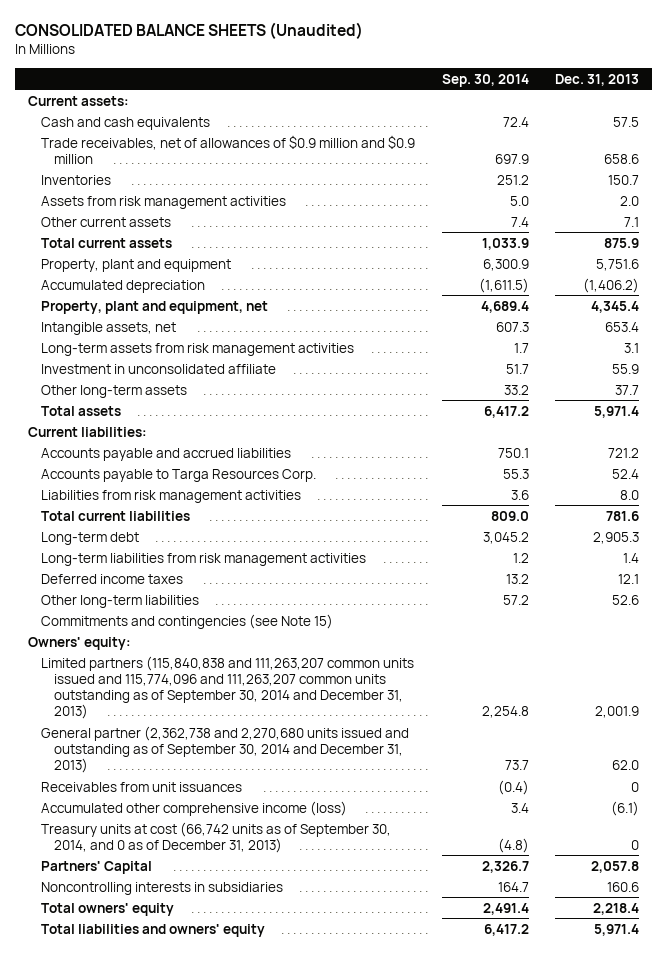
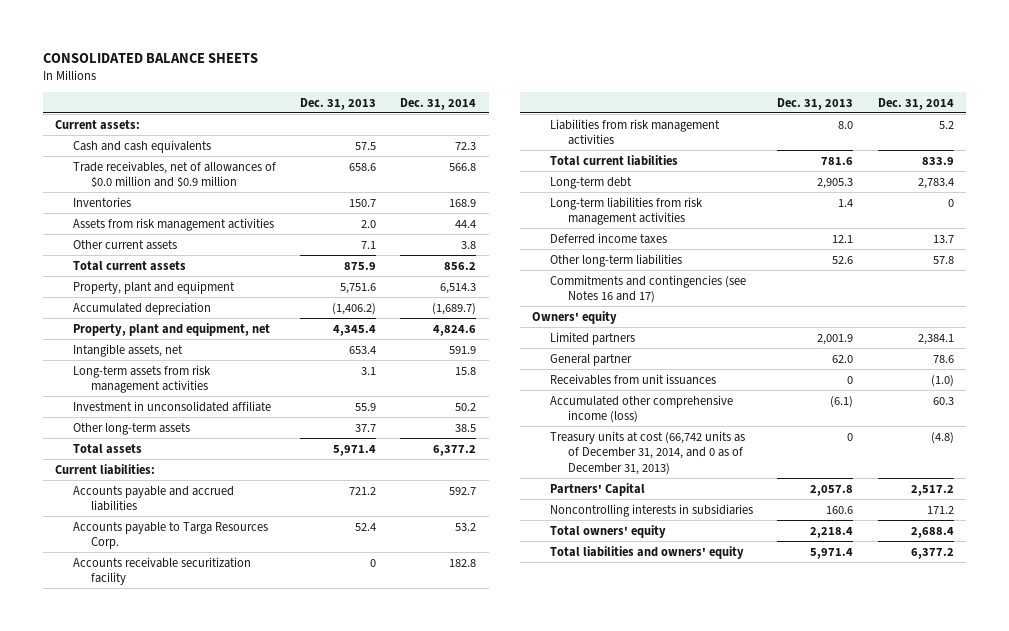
- CONSOLIDATED BALANCE SHEETS (Unaudited)
+ CONSOLIDATED BALANCE SHEETS
- | Sep. 30, 2014 | Dec. 31, 2013
+ | Dec. 31, 2013 | Dec. 31, 2014
- Trade receivables, net of allowances of $0.9 million and $0.9 million | 697.9 | 658.6
+ Trade receivables, net of allowances of $0.0 million and $0.9 million | 658.6 | 566.8
+ Accounts receivable securitization facility | 0 | 182.8
- Commitments and contingencies (see Note 15)
- Owners' equity:
- Limited partners (115,840,838 and 111,263,207 common units issued and 115,774,096 and 111,263,207 common units outstanding as of September 30, 2014 and December 31, 2013) | 2,254.8 | 2,001.9
- General partner (2,362,738 and 2,270,680 units issued and outstanding as of September 30, 2014 and December 31, 2013) | 73.7 | 62.0
+ Commitments and contingencies (see Notes 16 and 17)
+ Owners' equity
+ Limited partners | 2,001.9 | 2,384.1
+ General partner | 62.0 | 78.6
- Treasury units at cost (66,742 units as of September 30, 2014, and 0 as of December 31, 2013) | (4.8) | 0
+ Treasury units at cost (66,742 units as of December 31, 2014, and 0 as of December 31, 2013) | 0 | (4.8)

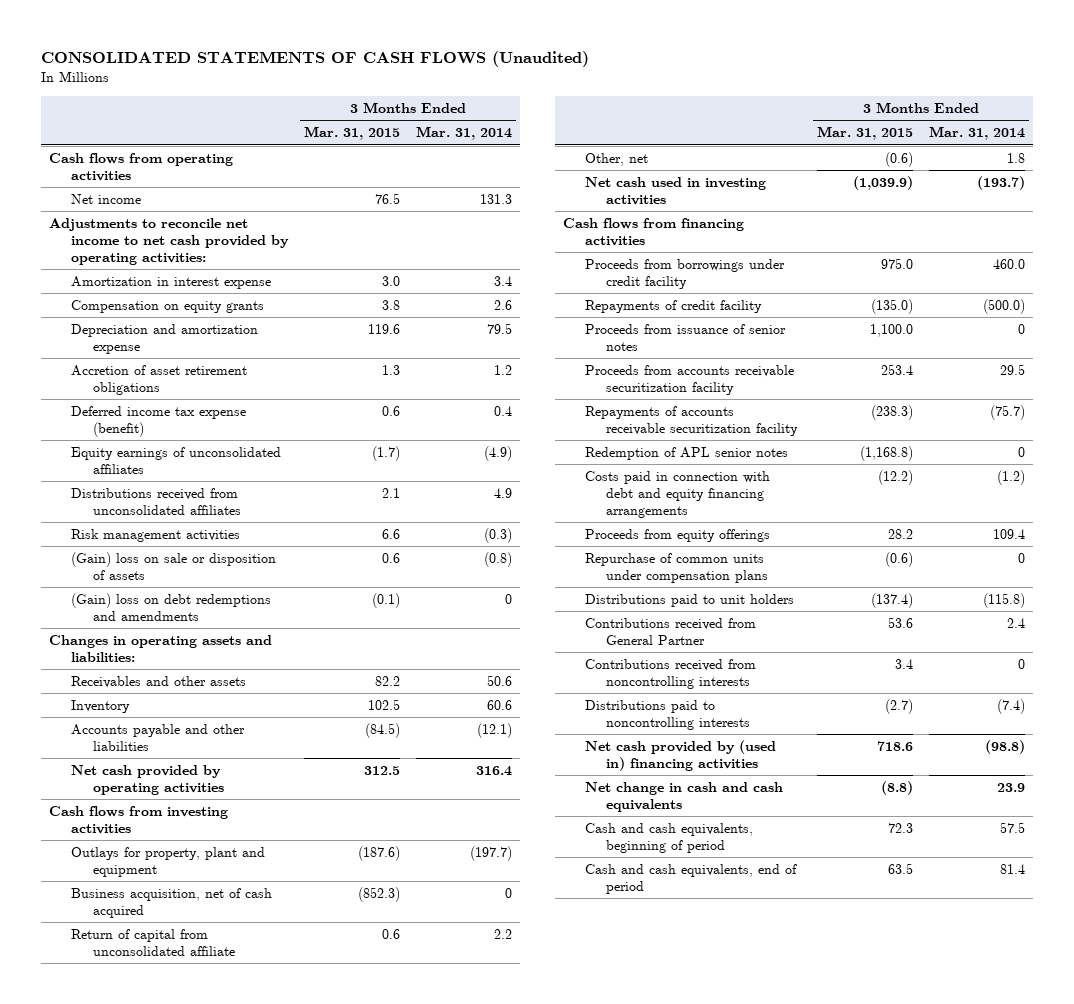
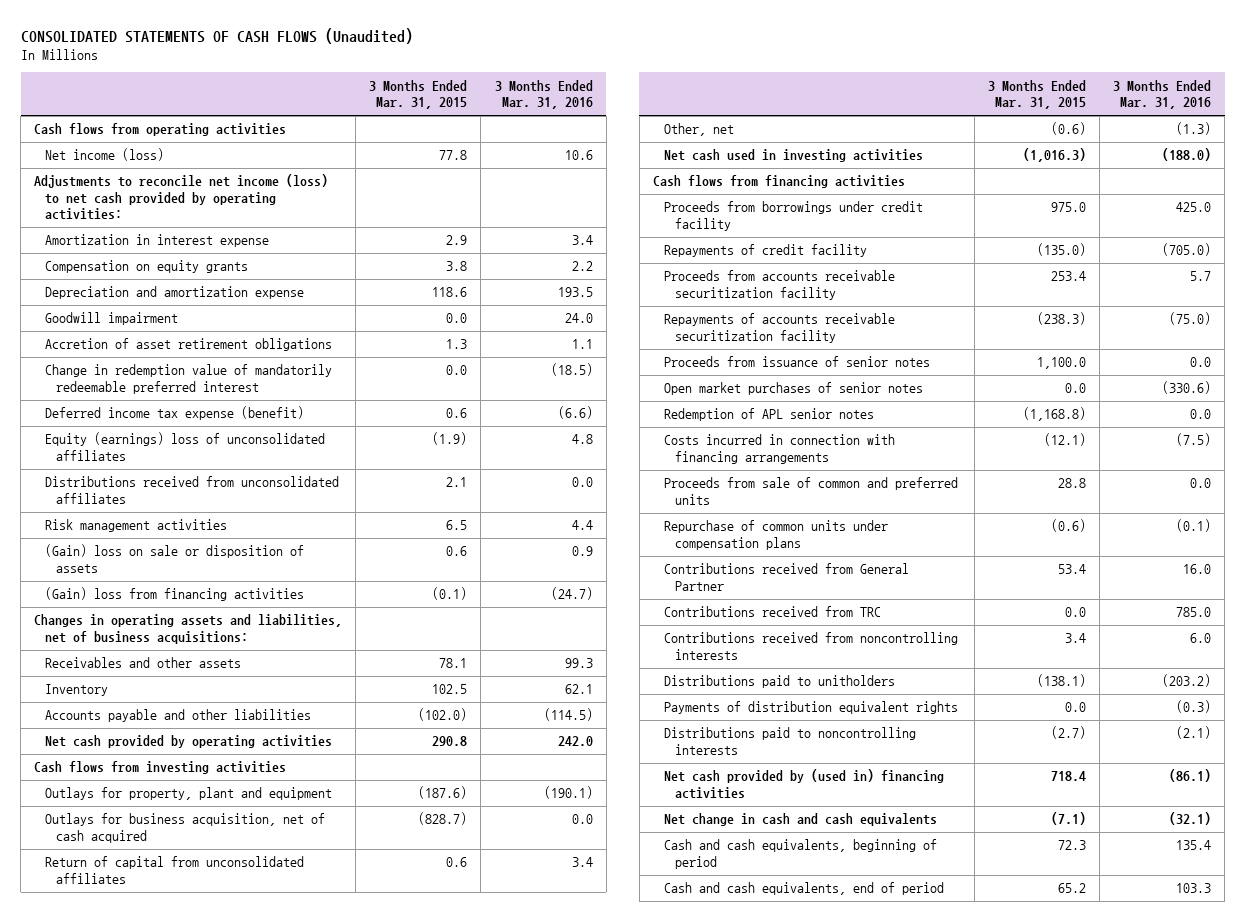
- | 3 Months Ended Mar. 31, 2015 | 3 Months Ended Mar. 31, 2014
+ | 3 Months Ended Mar. 31, 2015 | 3 Months Ended Mar. 31, 2016
- Net income | 76.5 | 131.3
- Adjustments to reconcile net income to net cash provided by operating activities:
- Amortization in interest expense | 3.0 | 3.4
+ Net income (loss) | 77.8 | 10.6
+ Adjustments to reconcile net income (loss) to net cash provided by operating activities:
+ Amortization in interest expense | 2.9 | 3.4
- Depreciation and amortization expense | 119.6 | 79.5
+ Depreciation and amortization expense | 118.6 | 193.5
+ Goodwill impairment | 0.0 | 24.0
+ Change in redemption value of mandatorily redeemable preferred interest | 0.0 | (18.5)
- Equity earnings of unconsolidated affiliates | (1.7) | (4.9)
+ Equity (earnings) loss of unconsolidated affiliates | (1.9) | 4.8
- Risk management activities | 6.6 | (0.3)
+ Risk management activities | 6.5 | 4.4
- (Gain) loss on debt redemptions and amendments | (0.1) | 0
- Changes in operating assets and liabilities:
- Receivables and other assets | 82.2 | 50.6
+ (Gain) loss from financing activities | (0.1) | (24.7)
+ Changes in operating assets and liabilities, net of business acquisitions:
+ Receivables and other assets | 78.1 | 99.3
- Accounts payable and other liabilities | (84.5) | (12.1)
- Net cash provided by operating activities | 312.5 | 316.4
+ Accounts payable and other liabilities | (102.0) | (114.5)
+ Net cash provided by operating activities | 290.8 | 242.0
- Business acquisition, net of cash acquired | (852.3) | 0
- Return of capital from unconsolidated affiliate | 0.6 | 2.2
+ Outlays for business acquisition, net of cash acquired | (828.7) | 0.0
+ Return of capital from unconsolidated affiliates | 0.6 | 3.4
- Net cash used in investing activities | (1,039.9) | (193.7)
+ Net cash used in investing activities | (1,016.3) | (188.0)
moved down: Proceeds from issuance of senior notes | 1,100.0 | 0.0
+ Open market purchases of senior notes | 0.0 | (330.6)
- Costs paid in connection with debt and equity financing arrangements | (12.2) | (1.2)
- Proceeds from equity offerings | 28.2 | 109.4
+ Costs incurred in connection with financing arrangements | (12.1) | (7.5)
+ Proceeds from sale of common and preferred units | 28.8 | 0.0
- Distributions paid to unit holders | (137.4) | (115.8)
- Contributions received from General Partner | 53.6 | 2.4
+ Contributions received from General Partner | 53.4 | 16.0
+ Contributions received from TRC | 0.0 | 785.0
+ Distributions paid to unitholders | (138.1) | (203.2)
+ Payments of distribution equivalent rights | 0.0 | (0.3)
- Net cash provided by (used in) financing activities | 718.6 | (98.8)
- Net change in cash and cash equivalents | (8.8) | 23.9
+ Net cash provided by (used in) financing activities | 718.4 | (86.1)
+ Net change in cash and cash equivalents | (7.1) | (32.1)
- Cash and cash equivalents, end of period | 63.5 | 81.4
+ Cash and cash equivalents, end of period | 65.2 | 103.3

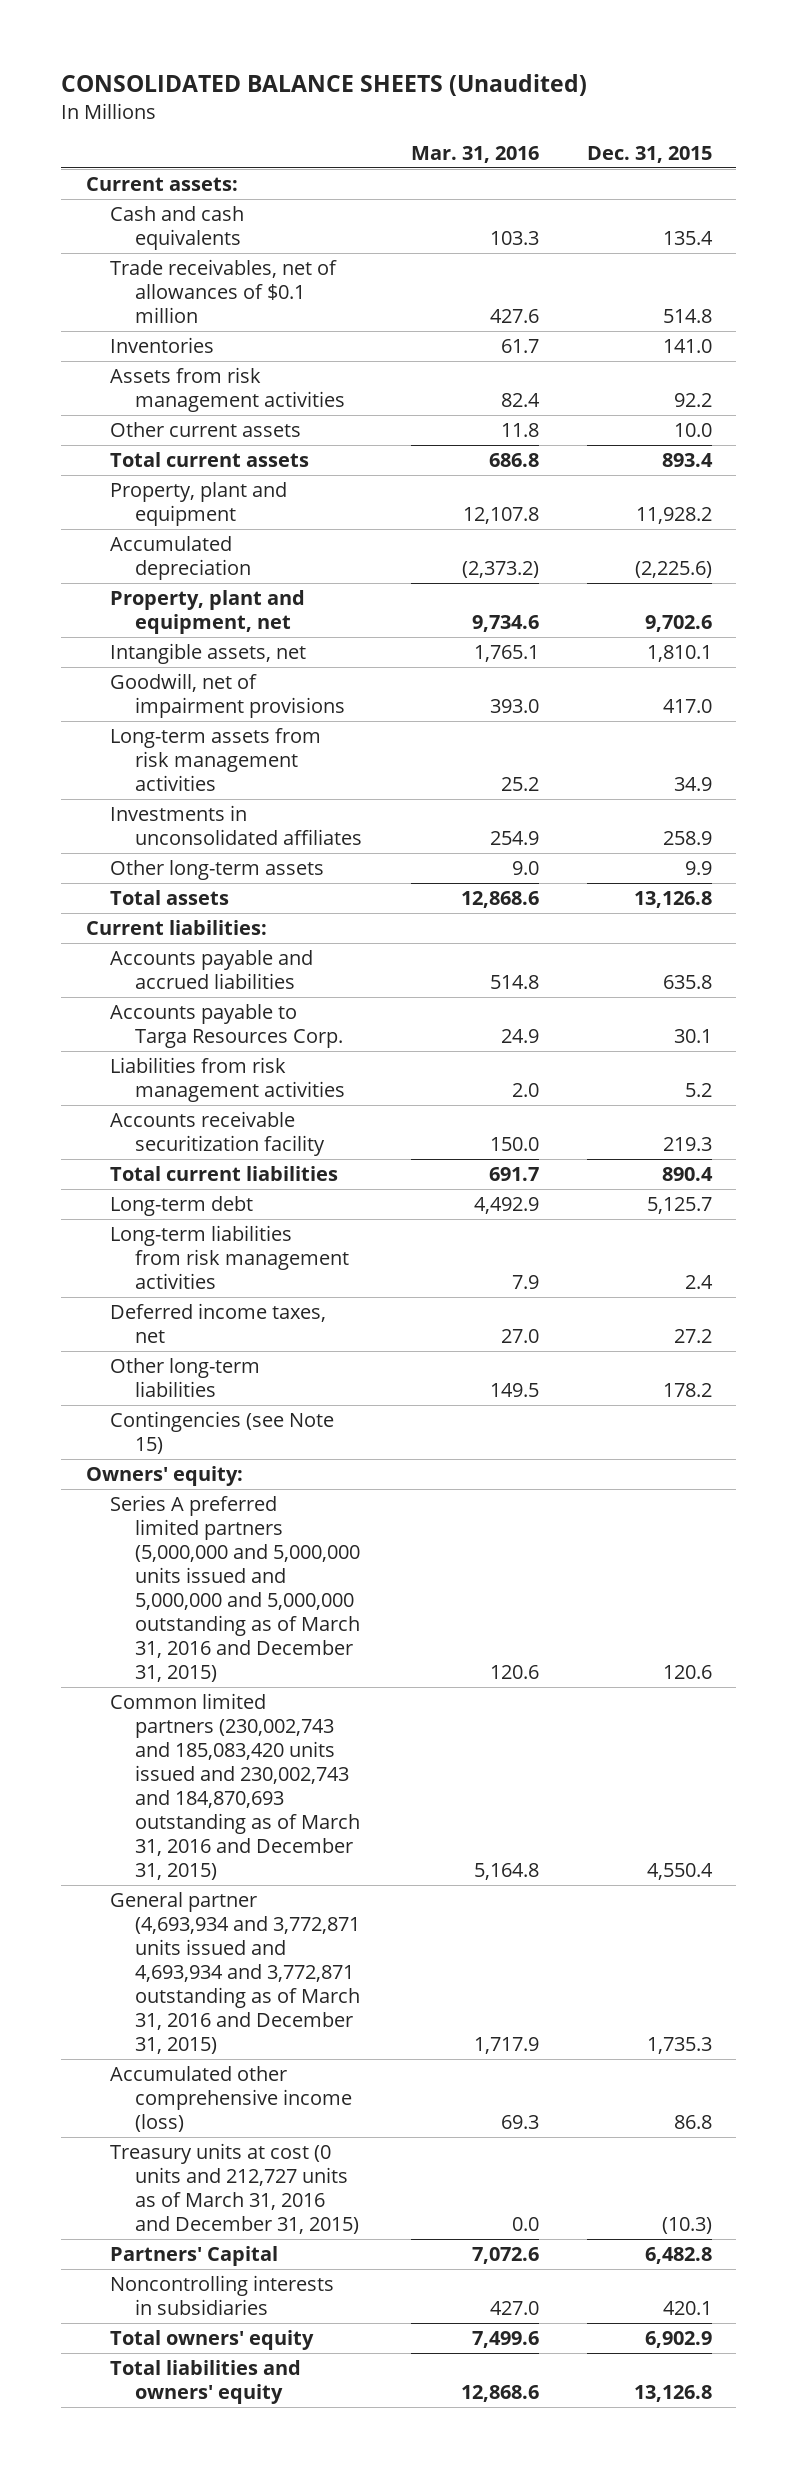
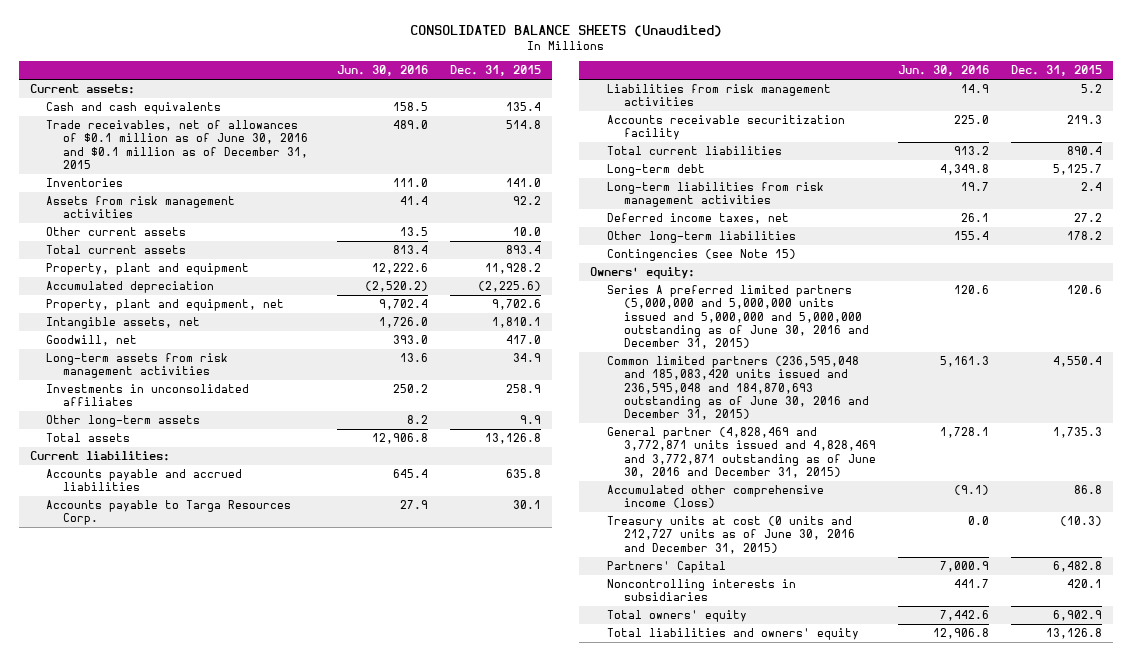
- | Mar. 31, 2016 | Dec. 31, 2015
+ | Jun. 30, 2016 | Dec. 31, 2015
- Trade receivables, net of allowances of $0.1 million | 427.6 | 514.8
+ Trade receivables, net of allowances of $0.1 million as of June 30, 2016 and $0.1 million as of December 31, 2015 | 489.0 | 514.8
- Goodwill, net of impairment provisions | 393.0 | 417.0
+ Goodwill, net | 393.0 | 417.0
- Series A preferred limited partners (5,000,000 and 5,000,000 units issued and 5,000,000 and 5,000,000 outstanding as of March 31, 2016 and December 31, 2015) | 120.6 | 120.6
- Common limited partners (230,002,743 and 185,083,420 units issued and 230,002,743 and 184,870,693 outstanding as of March 31, 2016 and December 31, 2015) | 5,164.8 | 4,550.4
- General partner (4,693,934 and 3,772,871 units issued and 4,693,934 and 3,772,871 outstanding as of March 31, 2016 and December 31, 2015) | 1,717.9 | 1,735.3
+ Series A preferred limited partners (5,000,000 and 5,000,000 units issued and 5,000,000 and 5,000,000 outstanding as of June 30, 2016 and December 31, 2015) | 120.6 | 120.6
+ Common limited partners (236,595,048 and 185,083,420 units issued and 236,595,048 and 184,870,693 outstanding as of June 30, 2016 and December 31, 2015) | 5,161.3 | 4,550.4
+ General partner (4,828,469 and 3,772,871 units issued and 4,828,469 and 3,772,871 outstanding as of June 30, 2016 and December 31, 2015) | 1,728.1 | 1,735.3
- Treasury units at cost (0 units and 212,727 units as of March 31, 2016 and December 31, 2015) | 0.0 | (10.3)
+ Treasury units at cost (0 units and 212,727 units as of June 30, 2016 and December 31, 2015) | 0.0 | (10.3)

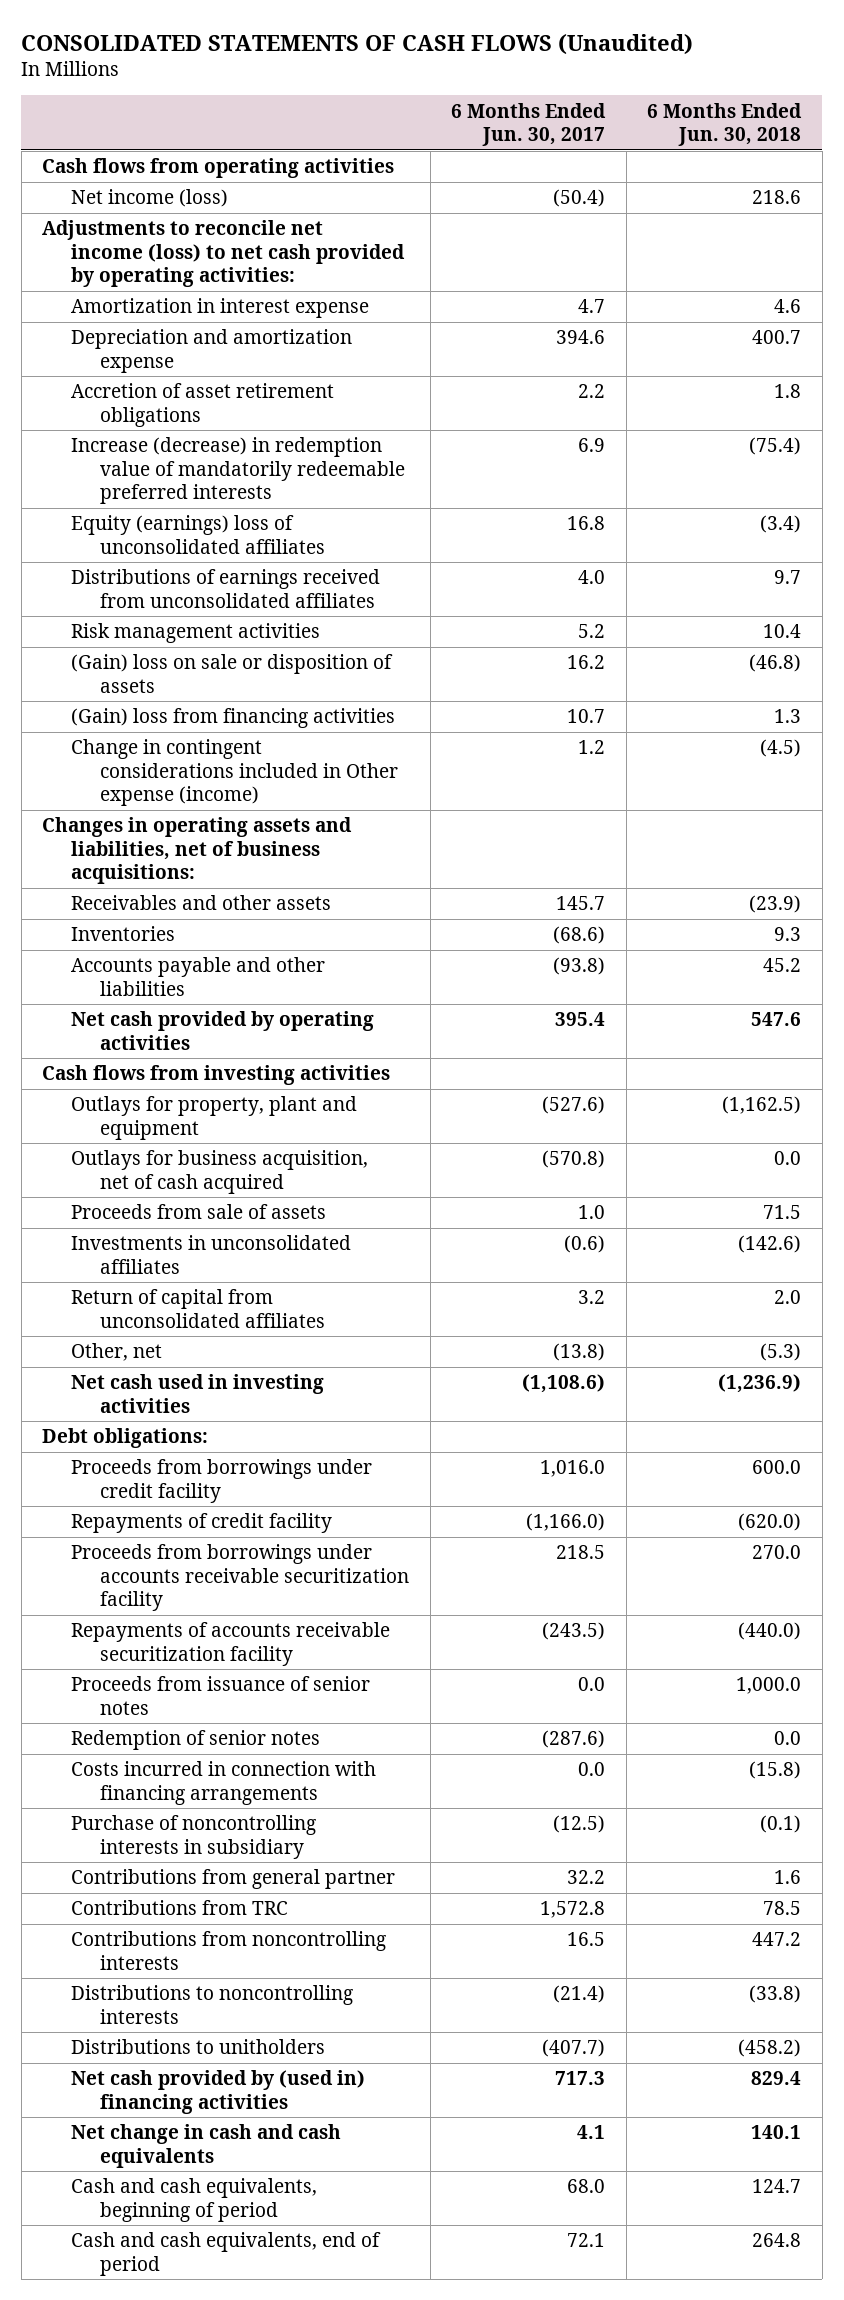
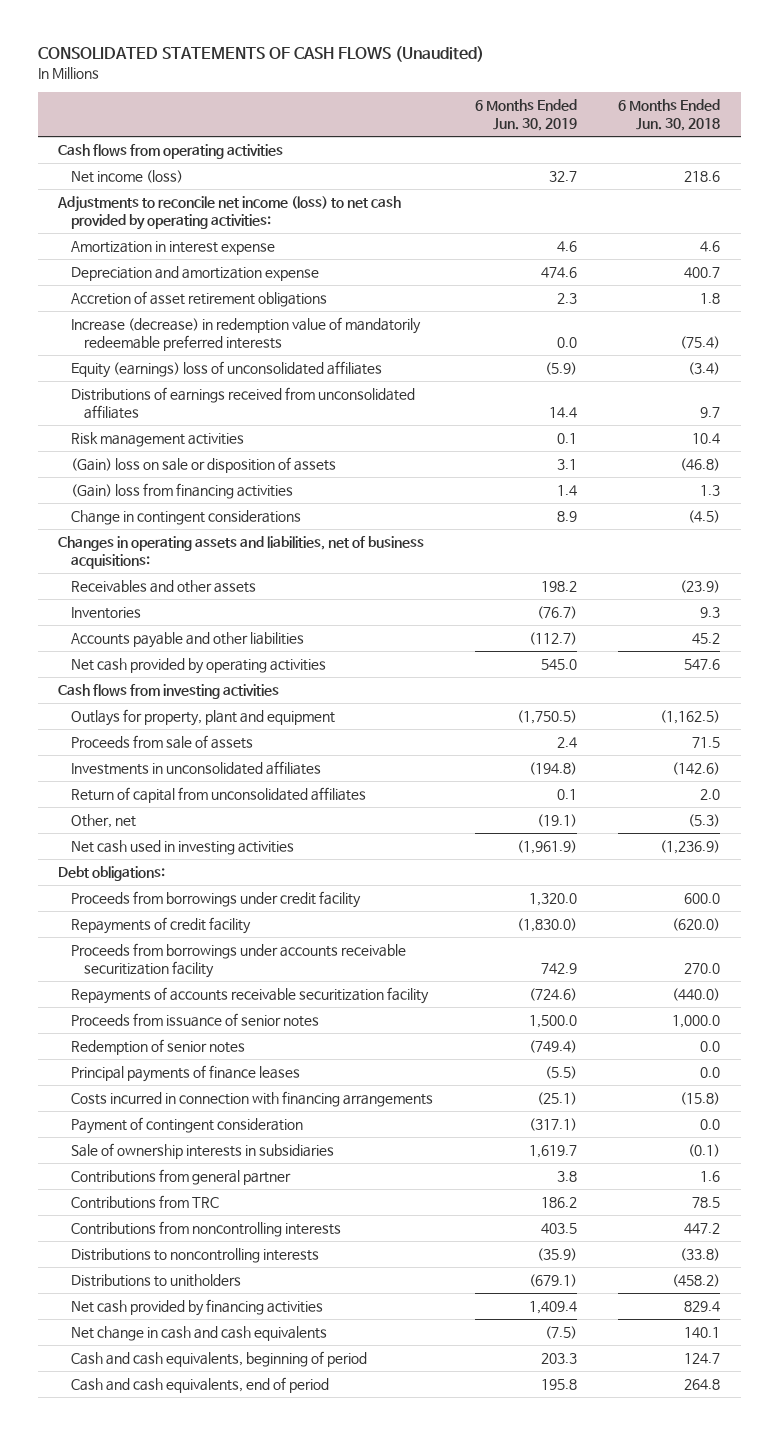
- | 6 Months Ended Jun. 30, 2017 | 6 Months Ended Jun. 30, 2018
+ | 6 Months Ended Jun. 30, 2019 | 6 Months Ended Jun. 30, 2018
- Change in contingent considerations included in Other expense (income) | 1.2 | (4.5)
+ Change in contingent considerations | 8.9 | (4.5)
- Outlays for business acquisition, net of cash acquired | (570.8) | 0.0
+ Principal payments of finance leases | (5.5) | 0.0
- Purchase of noncontrolling interests in subsidiary | (12.5) | (0.1)
+ Payment of contingent consideration | (317.1) | 0.0
+ Sale of ownership interests in subsidiaries | 1,619.7 | (0.1)
- Net cash provided by (used in) financing activities | 717.3 | 829.4
+ Net cash provided by financing activities | 1,409.4 | 829.4

